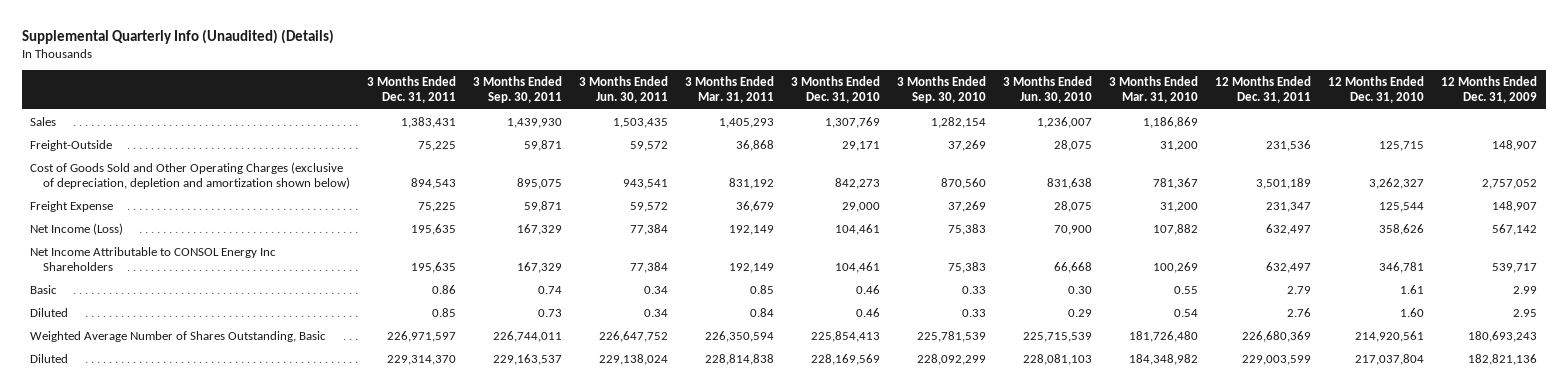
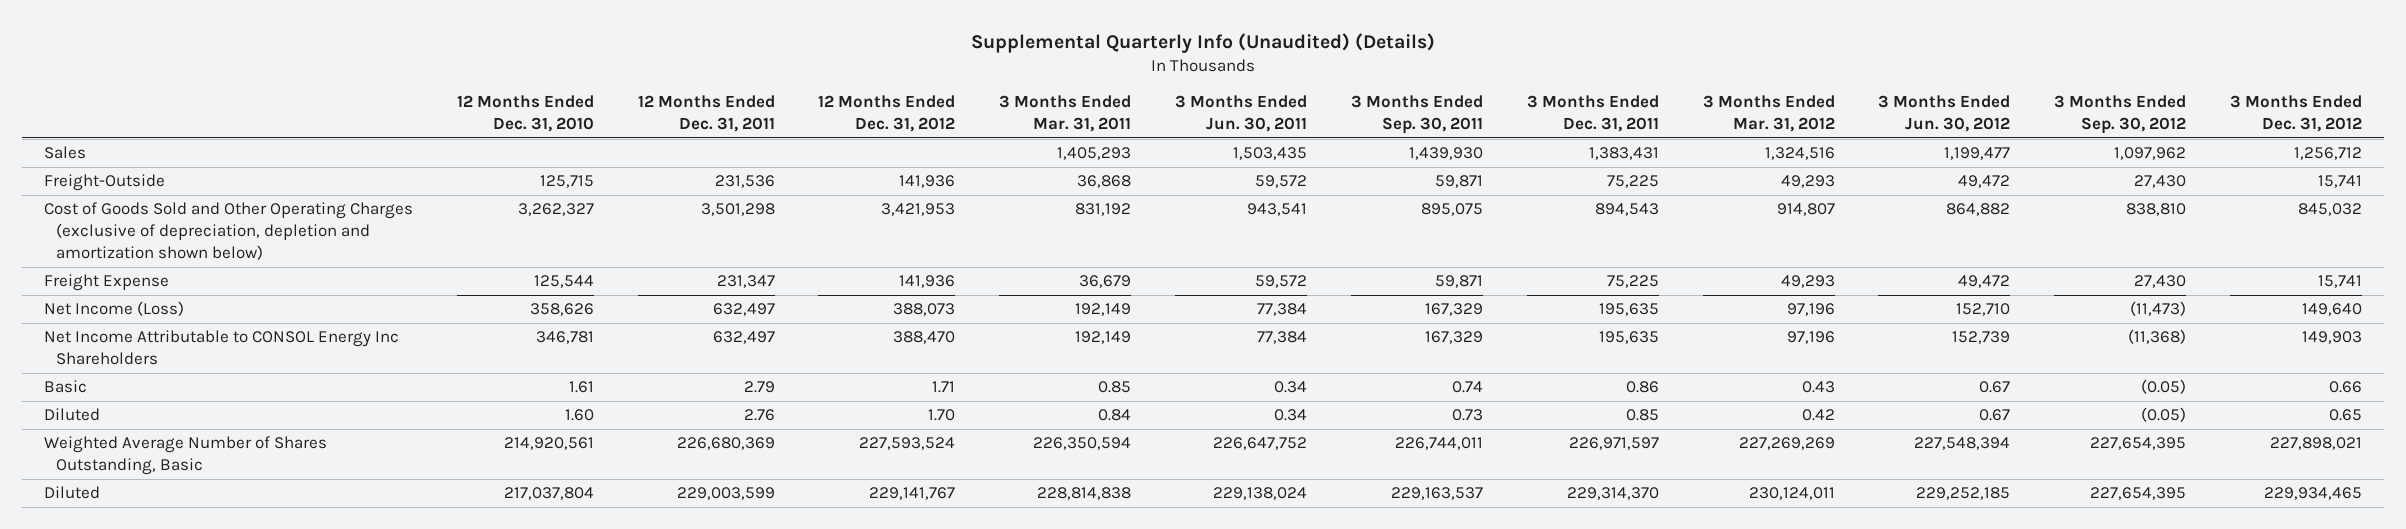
- | 3 Months Ended Dec. 31, 2011 | 3 Months Ended Sep. 30, 2011 | 3 Months Ended Jun. 30, 2011 | 3 Months Ended Mar. 31, 2011 | 3 Months Ended Dec. 31, 2010 | 3 Months Ended Sep. 30, 2010 | 3 Months Ended Jun. 30, 2010 | 3 Months Ended Mar. 31, 2010 | 12 Months Ended Dec. 31, 2011 | 12 Months Ended Dec. 31, 2010 | 12 Months Ended Dec. 31, 2009
+ | 12 Months Ended Dec. 31, 2010 | 12 Months Ended Dec. 31, 2011 | 12 Months Ended Dec. 31, 2012 | 3 Months Ended Mar. 31, 2011 | 3 Months Ended Jun. 30, 2011 | 3 Months Ended Sep. 30, 2011 | 3 Months Ended Dec. 31, 2011 | 3 Months Ended Mar. 31, 2012 | 3 Months Ended Jun. 30, 2012 | 3 Months Ended Sep. 30, 2012 | 3 Months Ended Dec. 31, 2012
- Cost of Goods Sold and Other Operating Charges (exclusive of depreciation, depletion and amortization shown below) | 894,543 | 895,075 | 943,541 | 831,192 | 842,273 | 870,560 | 831,638 | 781,367 | 3,501,189 | 3,262,327 | 2,757,052
+ Cost of Goods Sold and Other Operating Charges (exclusive of depreciation, depletion and amortization shown below) | 3,262,327 | 3,501,298 | 3,421,953 | 831,192 | 943,541 | 895,075 | 894,543 | 914,807 | 864,882 | 838,810 | 845,032

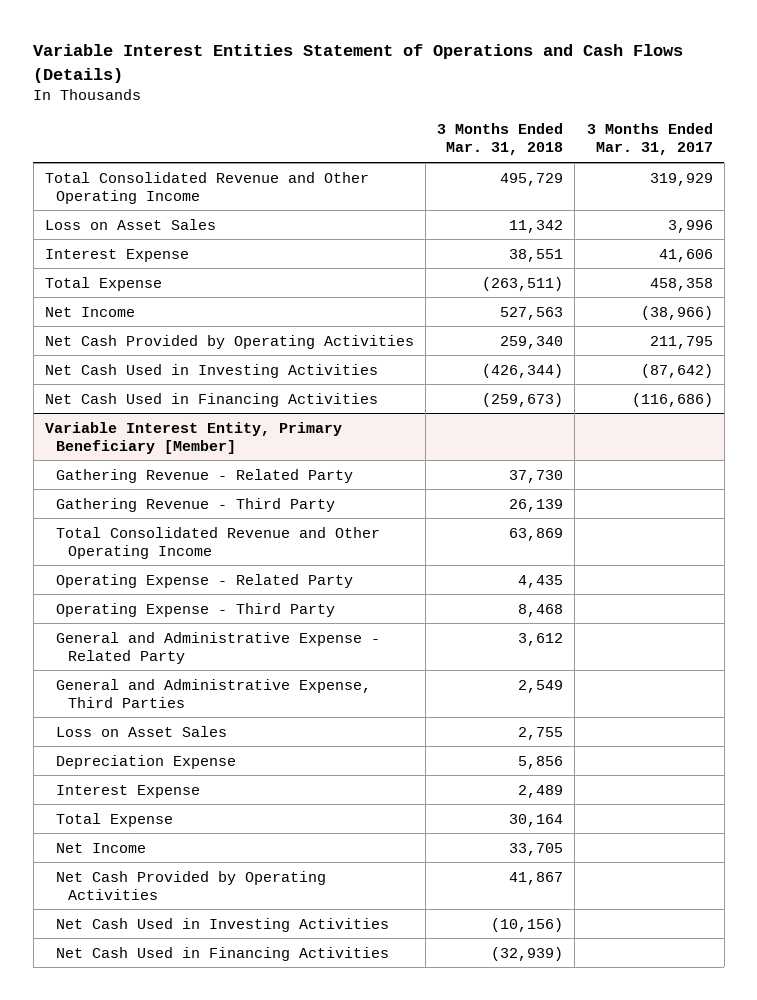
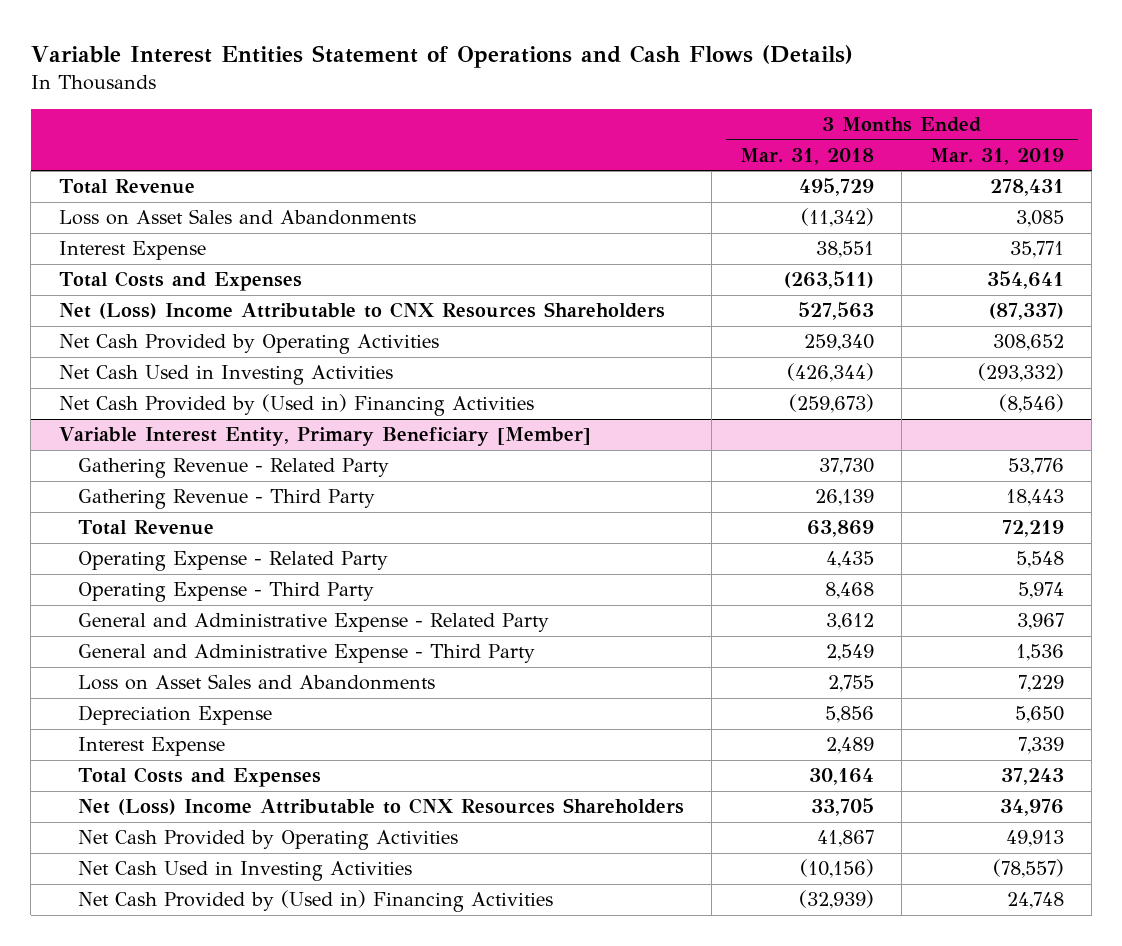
- | 3 Months Ended Mar. 31, 2018 | 3 Months Ended Mar. 31, 2017
+ | 3 Months Ended Mar. 31, 2018 | 3 Months Ended Mar. 31, 2019
- Total Consolidated Revenue and Other Operating Income | 495,729 | 319,929
- Loss on Asset Sales | 11,342 | 3,996
+ Total Revenue | 495,729 | 278,431
+ Loss on Asset Sales and Abandonments | (11,342) | 3,085
- Total Expense | (263,511) | 458,358
- Net Income | 527,563 | (38,966)
+ Total Costs and Expenses | (263,511) | 354,641
+ Net (Loss) Income Attributable to CNX Resources Shareholders | 527,563 | (87,337)
- Net Cash Used in Financing Activities | (259,673) | (116,686)
+ Net Cash Provided by (Used in) Financing Activities | (259,673) | (8,546)
@ Variable Interest Entity, Primary Beneficiary [Member]
- Total Consolidated Revenue and Other Operating Income | 63,869 |
+ Total Revenue | 63,869 | 72,219
- General and Administrative Expense, Third Parties | 2,549 |
- Loss on Asset Sales | 2,755 |
+ General and Administrative Expense - Third Party | 2,549 | 1,536
+ Loss on Asset Sales and Abandonments | 2,755 | 7,229
- Total Expense | 30,164 |
- Net Income | 33,705 |
+ Total Costs and Expenses | 30,164 | 37,243
+ Net (Loss) Income Attributable to CNX Resources Shareholders | 33,705 | 34,976
- Net Cash Used in Financing Activities | (32,939) |
+ Net Cash Provided by (Used in) Financing Activities | (32,939) | 24,748

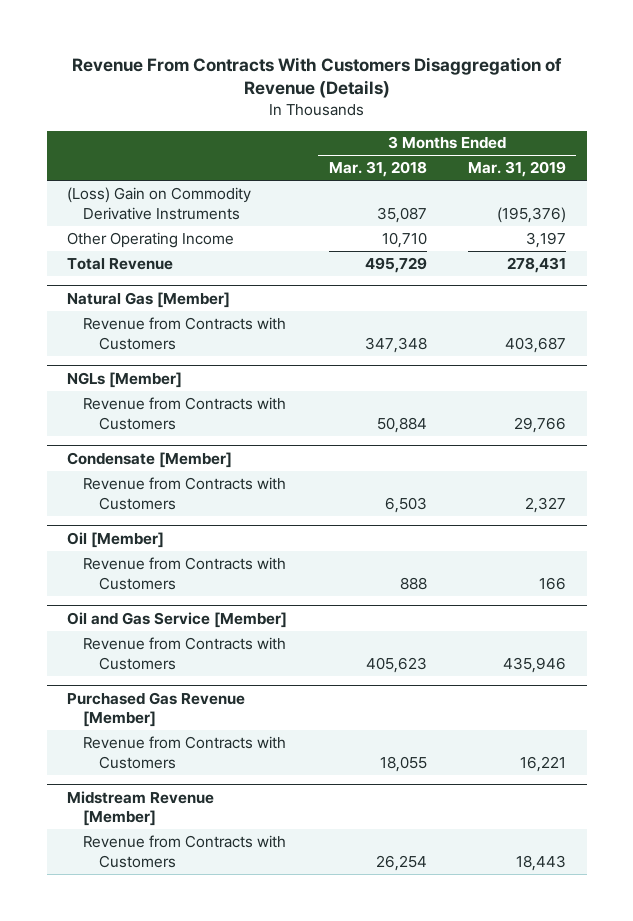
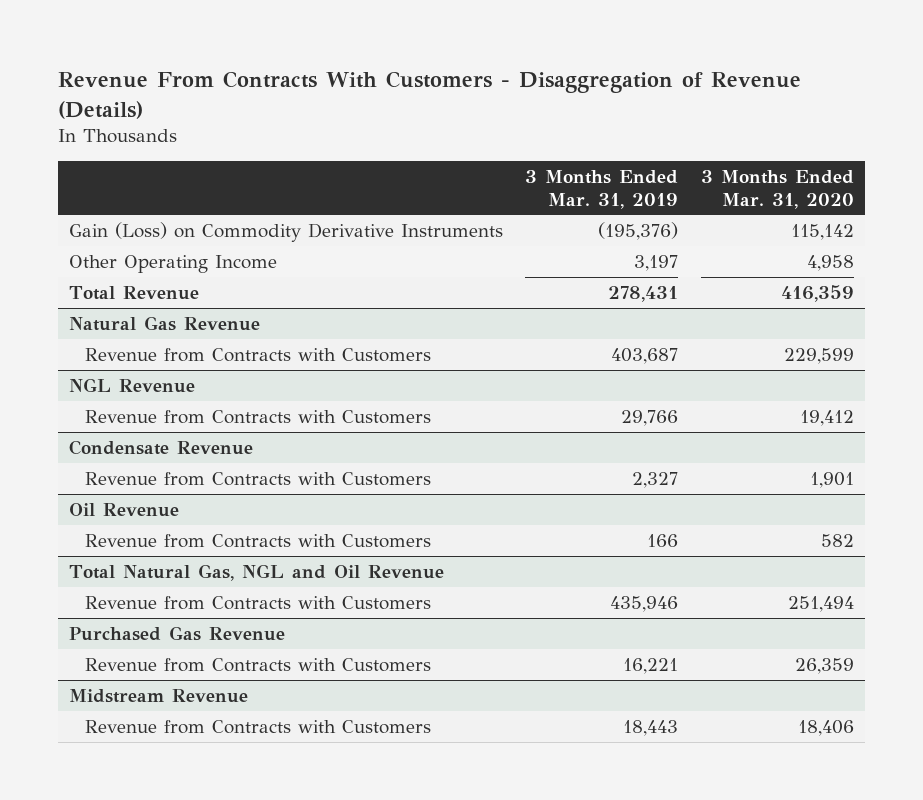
- Revenue From Contracts With Customers Disaggregation of Revenue (Details)
+ Revenue From Contracts With Customers - Disaggregation of Revenue (Details)
- | 3 Months Ended Mar. 31, 2018 | 3 Months Ended Mar. 31, 2019
+ | 3 Months Ended Mar. 31, 2019 | 3 Months Ended Mar. 31, 2020
- (Loss) Gain on Commodity Derivative Instruments | 35,087 | (195,376)
+ Gain (Loss) on Commodity Derivative Instruments | (195,376) | 115,142
- Natural Gas [Member]
+ Natural Gas Revenue
- NGLs [Member]
+ NGL Revenue
- Condensate [Member]
+ Condensate Revenue
- Oil [Member]
+ Oil Revenue
- Oil and Gas Service [Member]
+ Total Natural Gas, NGL and Oil Revenue
- Purchased Gas Revenue [Member]
+ Purchased Gas Revenue
- Midstream Revenue [Member]
+ Midstream Revenue

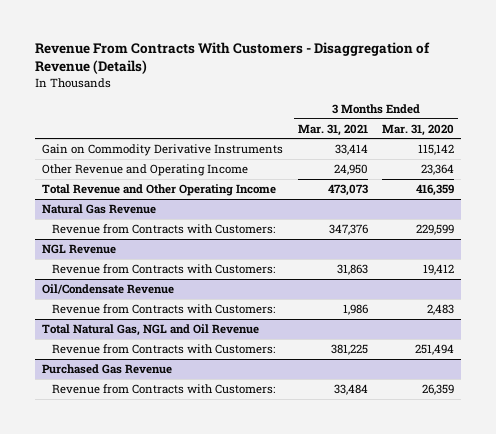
- | 3 Months Ended Mar. 31, 2019 | 3 Months Ended Mar. 31, 2020
+ | 3 Months Ended Mar. 31, 2021 | 3 Months Ended Mar. 31, 2020
- Gain (Loss) on Commodity Derivative Instruments | (195,376) | 115,142
- Other Operating Income | 3,197 | 4,958
- Total Revenue | 278,431 | 416,359
+ Gain on Commodity Derivative Instruments | 33,414 | 115,142
+ Other Revenue and Operating Income | 24,950 | 23,364
+ Total Revenue and Other Operating Income | 473,073 | 416,359
@ Natural Gas Revenue
- Revenue from Contracts with Customers | 403,687 | 229,599
+ Revenue from Contracts with Customers: | 347,376 | 229,599
@ NGL Revenue
- Revenue from Contracts with Customers | 29,766 | 19,412
- Condensate Revenue
- Revenue from Contracts with Customers | 2,327 | 1,901
- Oil Revenue
- Revenue from Contracts with Customers | 166 | 582
@ NGL Revenue
+ Revenue from Contracts with Customers: | 31,863 | 19,412
+ Oil/Condensate Revenue
+ Revenue from Contracts with Customers: | 1,986 | 2,483
@ Total Natural Gas, NGL and Oil Revenue
- Revenue from Contracts with Customers | 435,946 | 251,494
+ Revenue from Contracts with Customers: | 381,225 | 251,494
@ Purchased Gas Revenue
- Revenue from Contracts with Customers | 16,221 | 26,359
- Midstream Revenue
- Revenue from Contracts with Customers | 18,443 | 18,406
@ Purchased Gas Revenue
+ Revenue from Contracts with Customers: | 33,484 | 26,359

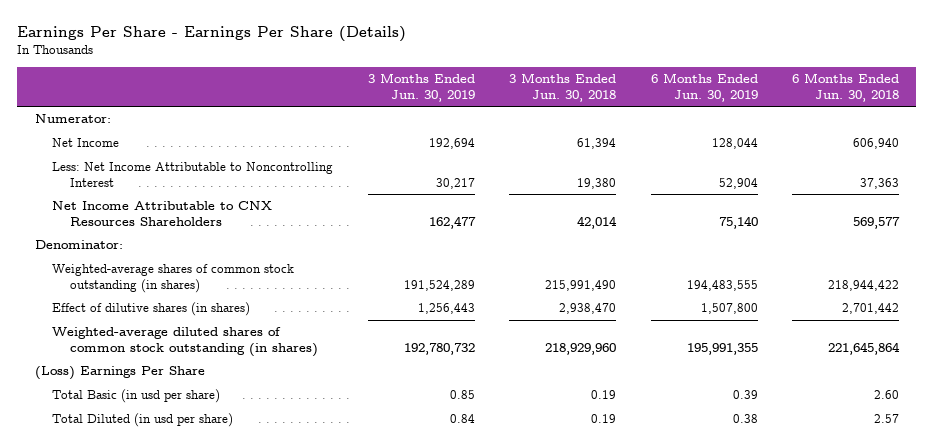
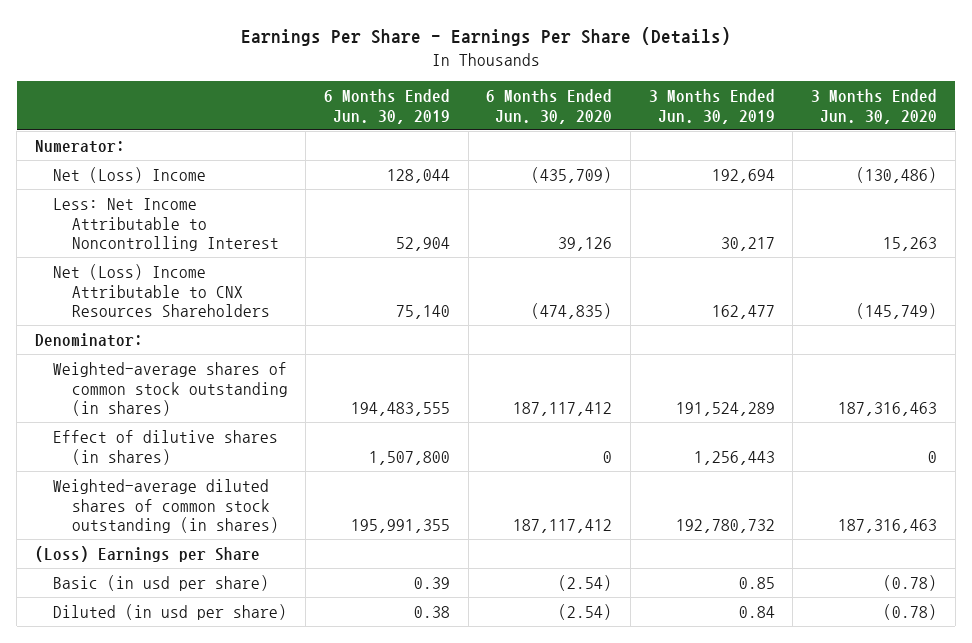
- | 3 Months Ended Jun. 30, 2019 | 3 Months Ended Jun. 30, 2018 | 6 Months Ended Jun. 30, 2019 | 6 Months Ended Jun. 30, 2018
+ | 6 Months Ended Jun. 30, 2019 | 6 Months Ended Jun. 30, 2020 | 3 Months Ended Jun. 30, 2019 | 3 Months Ended Jun. 30, 2020
- Net Income | 192,694 | 61,394 | 128,044 | 606,940
+ Net (Loss) Income | 128,044 | (435,709) | 192,694 | (130,486)
- Net Income Attributable to CNX Resources Shareholders | 162,477 | 42,014 | 75,140 | 569,577
+ Net (Loss) Income Attributable to CNX Resources Shareholders | 75,140 | (474,835) | 162,477 | (145,749)
- (Loss) Earnings Per Share
- Total Basic (in usd per share) | 0.85 | 0.19 | 0.39 | 2.60
- Total Diluted (in usd per share) | 0.84 | 0.19 | 0.38 | 2.57
+ (Loss) Earnings per Share
+ Basic (in usd per share) | 0.39 | (2.54) | 0.85 | (0.78)
+ Diluted (in usd per share) | 0.38 | (2.54) | 0.84 | (0.78)

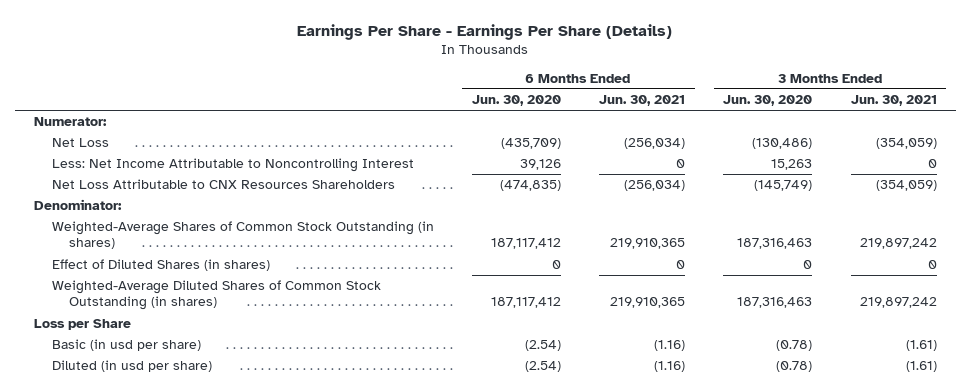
- | 6 Months Ended Jun. 30, 2019 | 6 Months Ended Jun. 30, 2020 | 3 Months Ended Jun. 30, 2019 | 3 Months Ended Jun. 30, 2020
+ | 6 Months Ended Jun. 30, 2020 | 6 Months Ended Jun. 30, 2021 | 3 Months Ended Jun. 30, 2020 | 3 Months Ended Jun. 30, 2021
- Net (Loss) Income | 128,044 | (435,709) | 192,694 | (130,486)
+ Net Loss | (435,709) | (256,034) | (130,486) | (354,059)
- Net (Loss) Income Attributable to CNX Resources Shareholders | 75,140 | (474,835) | 162,477 | (145,749)
+ Net Loss Attributable to CNX Resources Shareholders | (474,835) | (256,034) | (145,749) | (354,059)
- Weighted-average shares of common stock outstanding (in shares) | 194,483,555 | 187,117,412 | 191,524,289 | 187,316,463
- Effect of dilutive shares (in shares) | 1,507,800 | 0 | 1,256,443 | 0
- Weighted-average diluted shares of common stock outstanding (in shares) | 195,991,355 | 187,117,412 | 192,780,732 | 187,316,463
- (Loss) Earnings per Share
+ Weighted-Average Shares of Common Stock Outstanding (in shares) | 187,117,412 | 219,910,365 | 187,316,463 | 219,897,242
+ Effect of Diluted Shares (in shares) | 0 | 0 | 0 | 0
+ Weighted-Average Diluted Shares of Common Stock Outstanding (in shares) | 187,117,412 | 219,910,365 | 187,316,463 | 219,897,242
+ Loss per Share

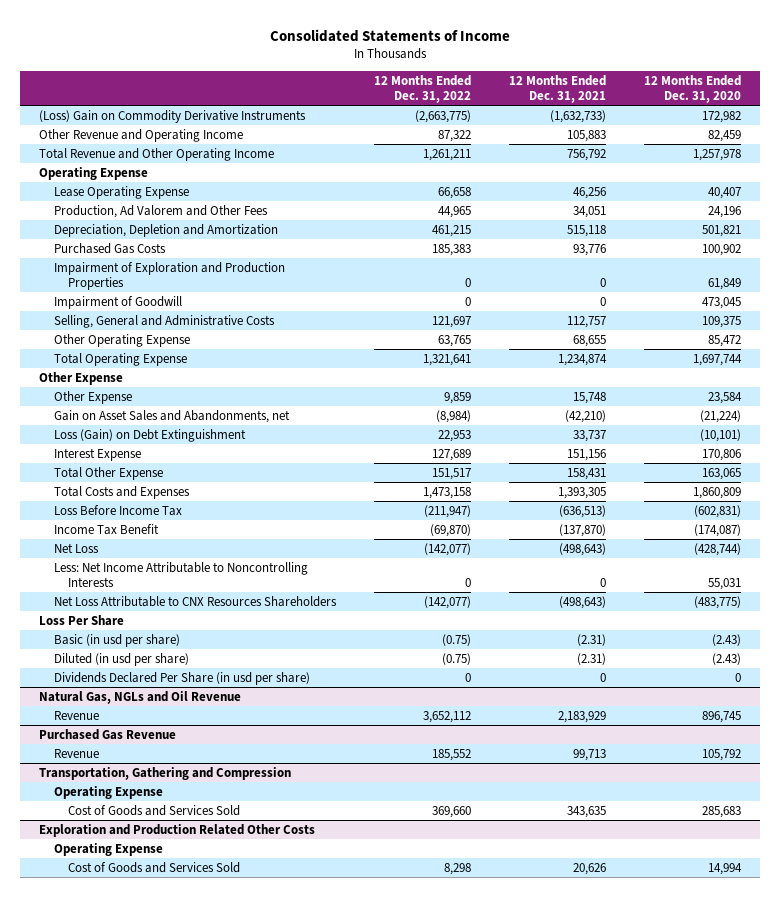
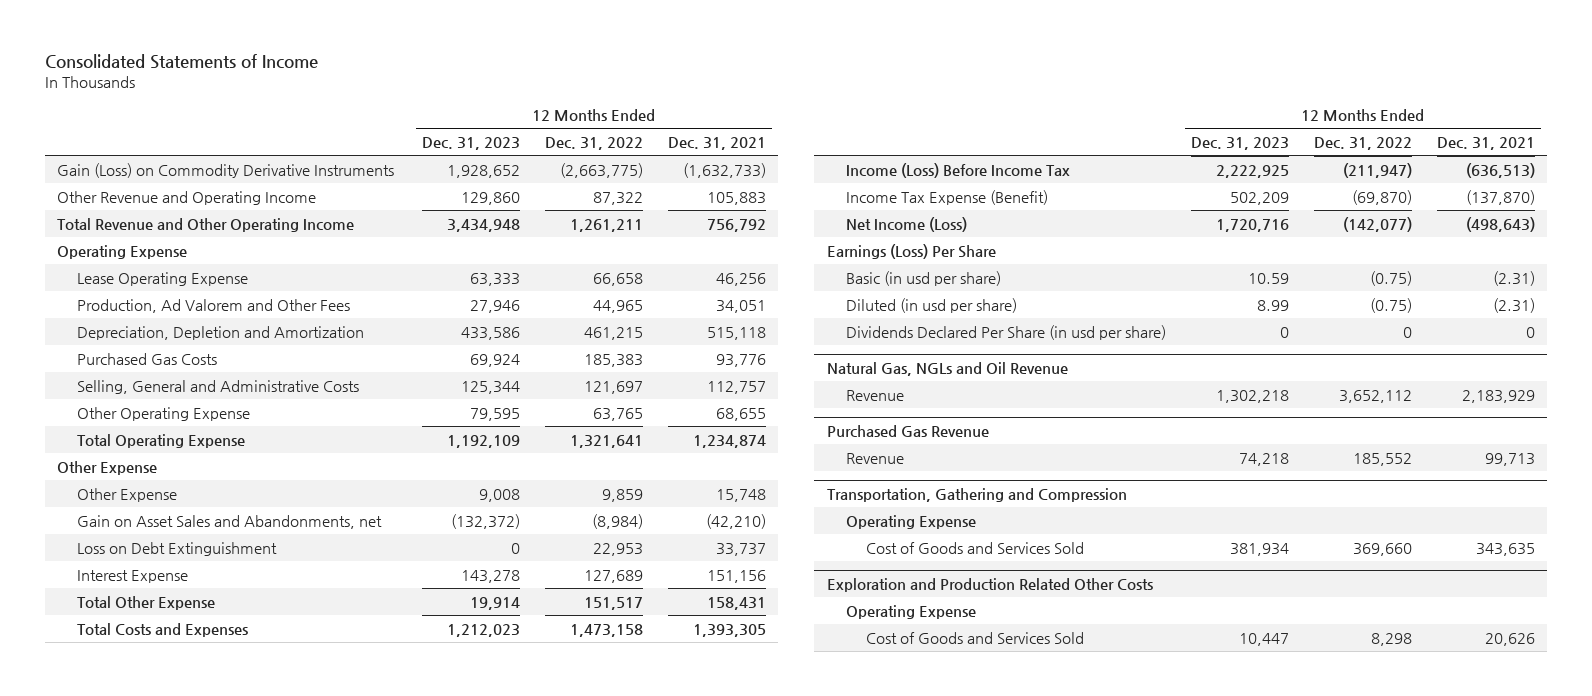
- | 12 Months Ended Dec. 31, 2022 | 12 Months Ended Dec. 31, 2021 | 12 Months Ended Dec. 31, 2020
+ | 12 Months Ended Dec. 31, 2023 | 12 Months Ended Dec. 31, 2022 | 12 Months Ended Dec. 31, 2021
- (Loss) Gain on Commodity Derivative Instruments | (2,663,775) | (1,632,733) | 172,982
+ Gain (Loss) on Commodity Derivative Instruments | 1,928,652 | (2,663,775) | (1,632,733)
- Impairment of Exploration and Production Properties | 0 | 0 | 61,849
- Impairment of Goodwill | 0 | 0 | 473,045
- Loss (Gain) on Debt Extinguishment | 22,953 | 33,737 | (10,101)
+ Loss on Debt Extinguishment | 0 | 22,953 | 33,737
- Loss Before Income Tax | (211,947) | (636,513) | (602,831)
- Income Tax Benefit | (69,870) | (137,870) | (174,087)
- Net Loss | (142,077) | (498,643) | (428,744)
- Less: Net Income Attributable to Noncontrolling Interests | 0 | 0 | 55,031
- Net Loss Attributable to CNX Resources Shareholders | (142,077) | (498,643) | (483,775)
- Loss Per Share
+ Income (Loss) Before Income Tax | 2,222,925 | (211,947) | (636,513)
+ Income Tax Expense (Benefit) | 502,209 | (69,870) | (137,870)
+ Net Income (Loss) | 1,720,716 | (142,077) | (498,643)
+ Earnings (Loss) Per Share

